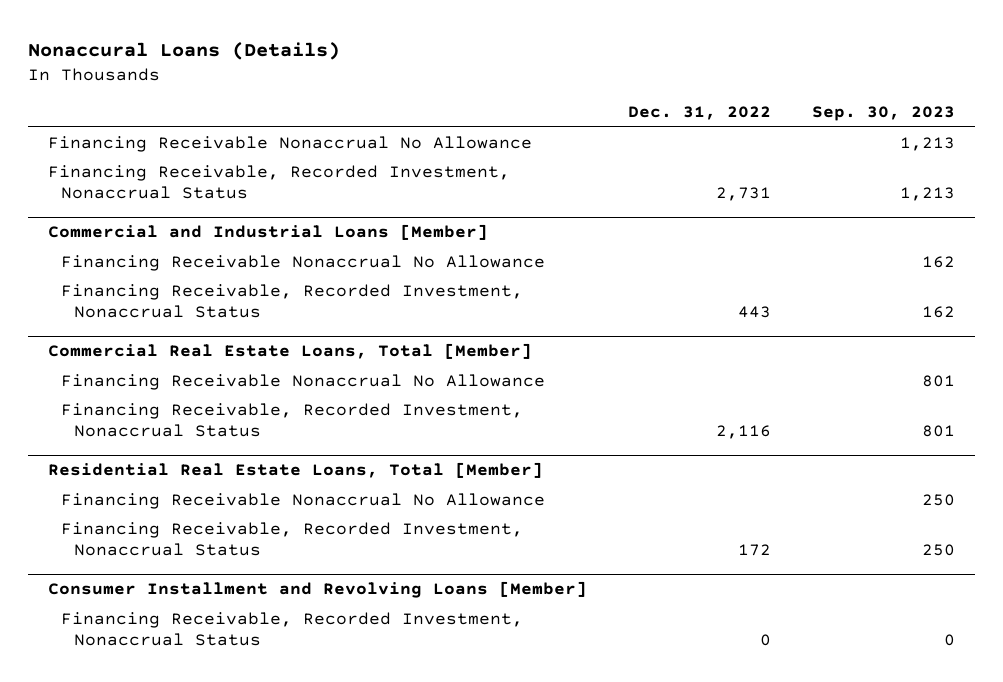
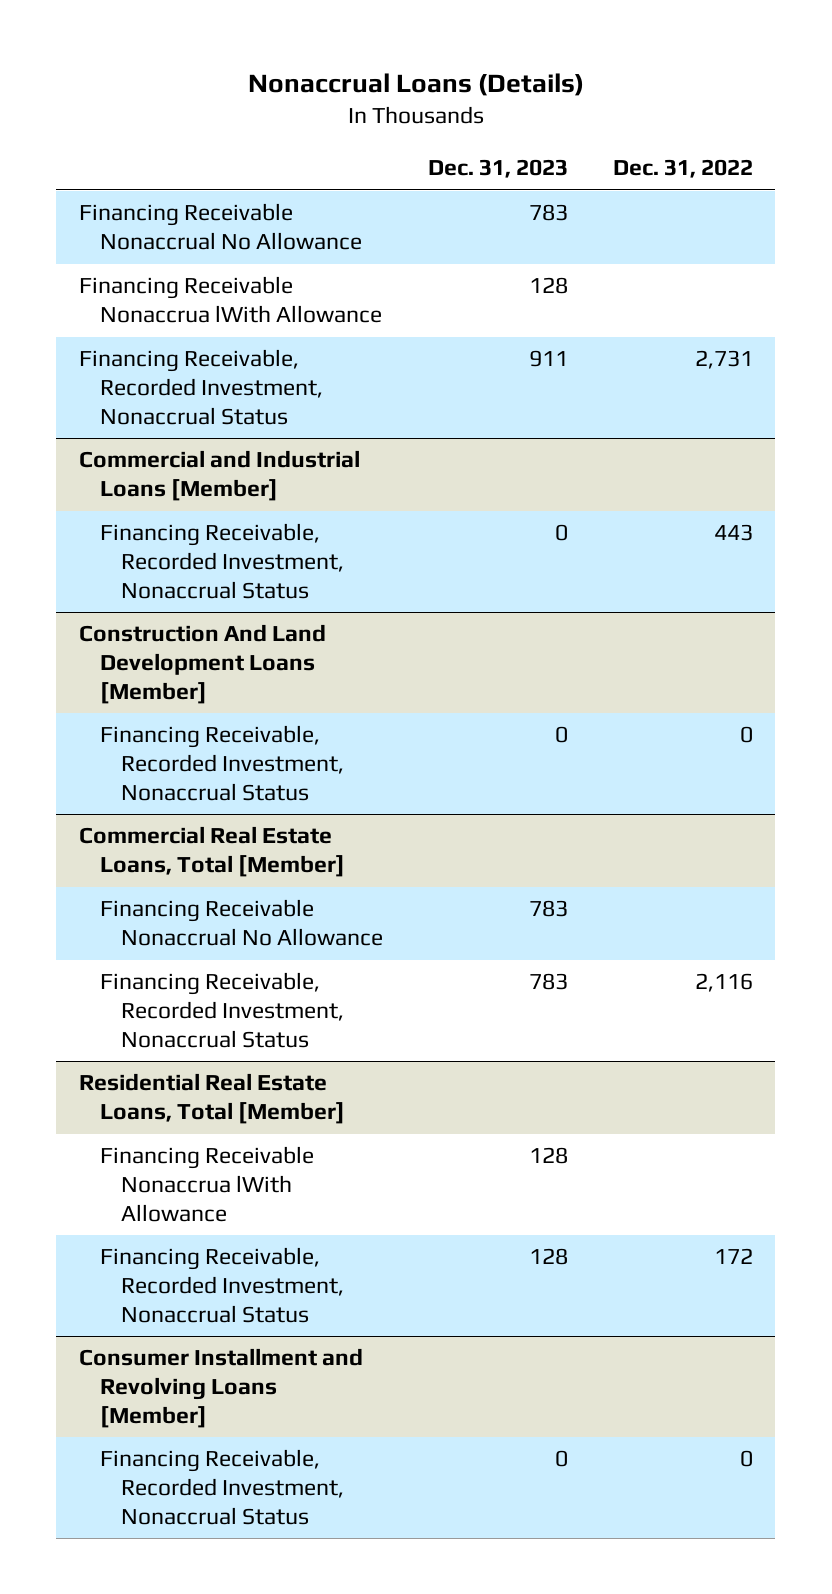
- Nonaccural Loans (Details)
+ Nonaccrual Loans (Details)
- | Dec. 31, 2022 | Sep. 30, 2023
+ | Dec. 31, 2023 | Dec. 31, 2022
+ Financing Receivable Nonaccrua lWith Allowance | 128 |
@ Commercial and Industrial Loans [Member]
- Financing Receivable Nonaccrual No Allowance | | 162
+ Construction And Land Development Loans [Member]
+ Financing Receivable, Recorded Investment, Nonaccrual Status | 0 | 0
@ Residential Real Estate Loans, Total [Member]
- Financing Receivable Nonaccrual No Allowance | | 250
+ Financing Receivable Nonaccrua lWith Allowance | 128 |

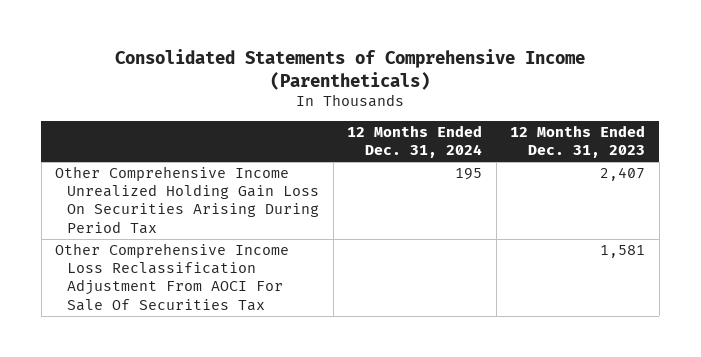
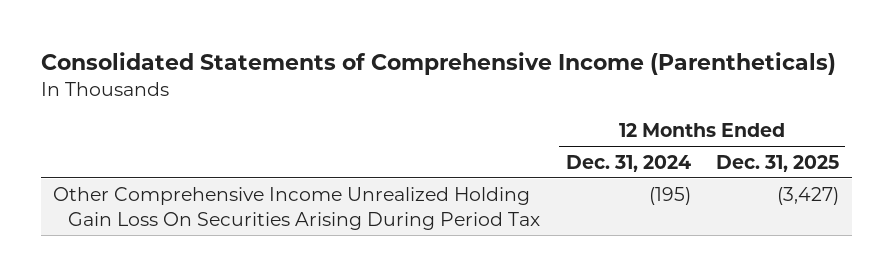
- | 12 Months Ended Dec. 31, 2024 | 12 Months Ended Dec. 31, 2023
+ | 12 Months Ended Dec. 31, 2024 | 12 Months Ended Dec. 31, 2025
- Other Comprehensive Income Unrealized Holding Gain Loss On Securities Arising During Period Tax | 195 | 2,407
- Other Comprehensive Income Loss Reclassification Adjustment From AOCI For Sale Of Securities Tax | | 1,581
+ Other Comprehensive Income Unrealized Holding Gain Loss On Securities Arising During Period Tax | (195) | (3,427)

